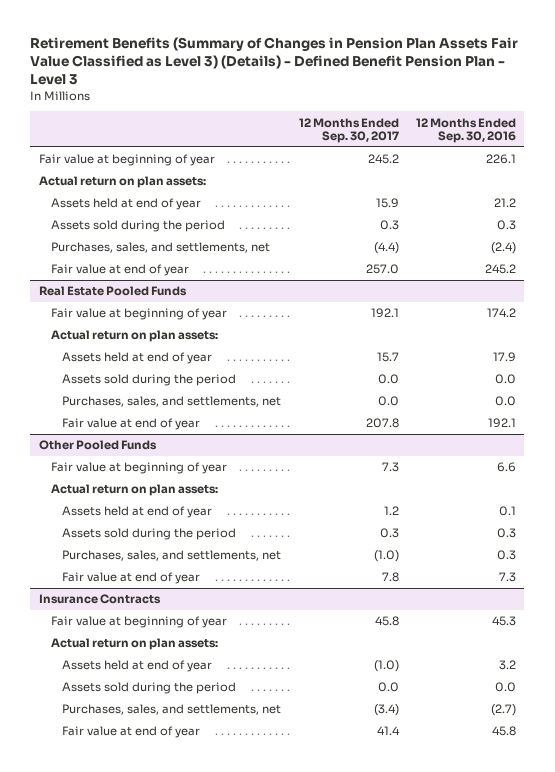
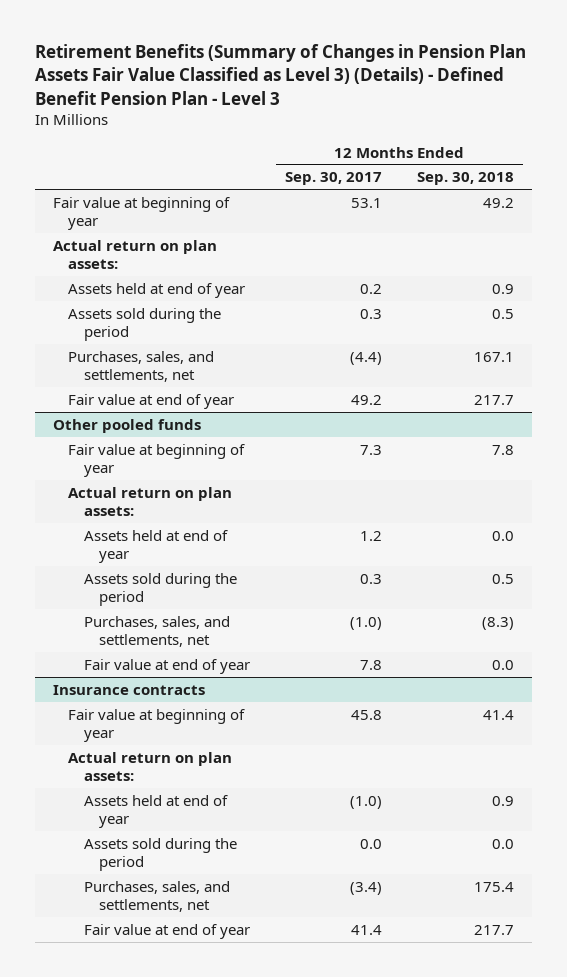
- | 12 Months Ended Sep. 30, 2017 | 12 Months Ended Sep. 30, 2016
+ | 12 Months Ended Sep. 30, 2017 | 12 Months Ended Sep. 30, 2018
- Fair value at beginning of year | 245.2 | 226.1
+ Fair value at beginning of year | 53.1 | 49.2
- Assets held at end of year | 15.9 | 21.2
+ Assets held at end of year | 0.2 | 0.9
- Fair value at end of year | 257.0 | 245.2
- Real Estate Pooled Funds
- Fair value at beginning of year | 192.1 | 174.2
- Actual return on plan assets:
- Assets held at end of year | 15.7 | 17.9
- Assets sold during the period | 0.0 | 0.0
- Purchases, sales, and settlements, net | 0.0 | 0.0
- Fair value at end of year | 207.8 | 192.1
- Other Pooled Funds
+ Fair value at end of year | 49.2 | 217.7
+ Other pooled funds
- Insurance Contracts
+ Insurance contracts

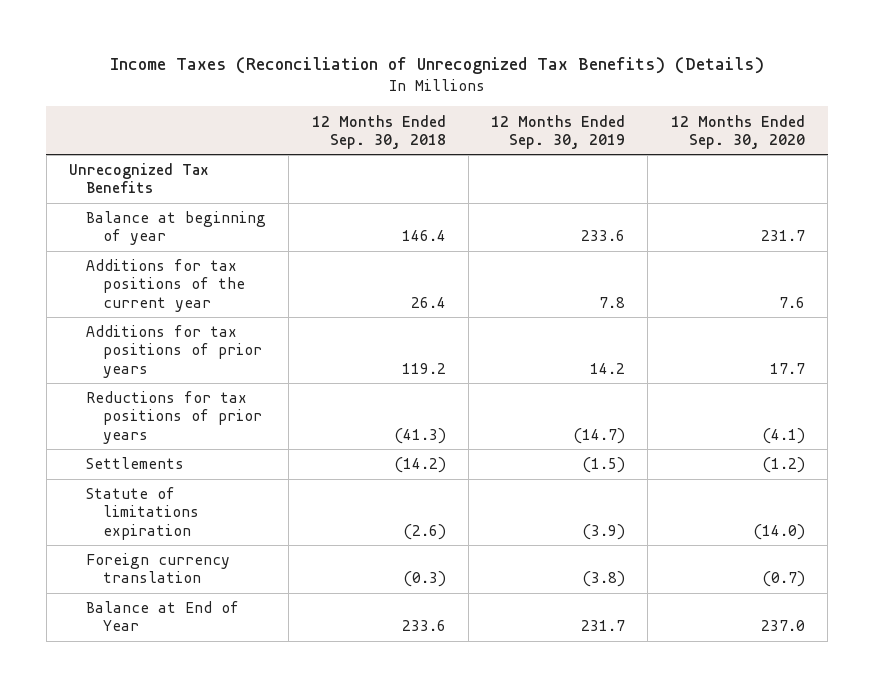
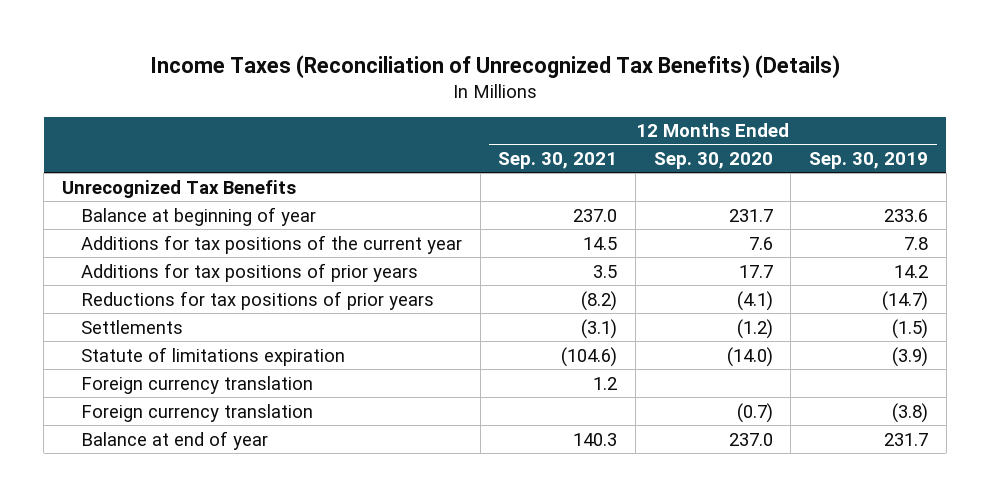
- | 12 Months Ended Sep. 30, 2018 | 12 Months Ended Sep. 30, 2019 | 12 Months Ended Sep. 30, 2020
+ | 12 Months Ended Sep. 30, 2021 | 12 Months Ended Sep. 30, 2020 | 12 Months Ended Sep. 30, 2019
+ Foreign currency translation | 1.2 | |
- Balance at End of Year | 233.6 | 231.7 | 237.0
+ Balance at end of year | 140.3 | 237.0 | 231.7

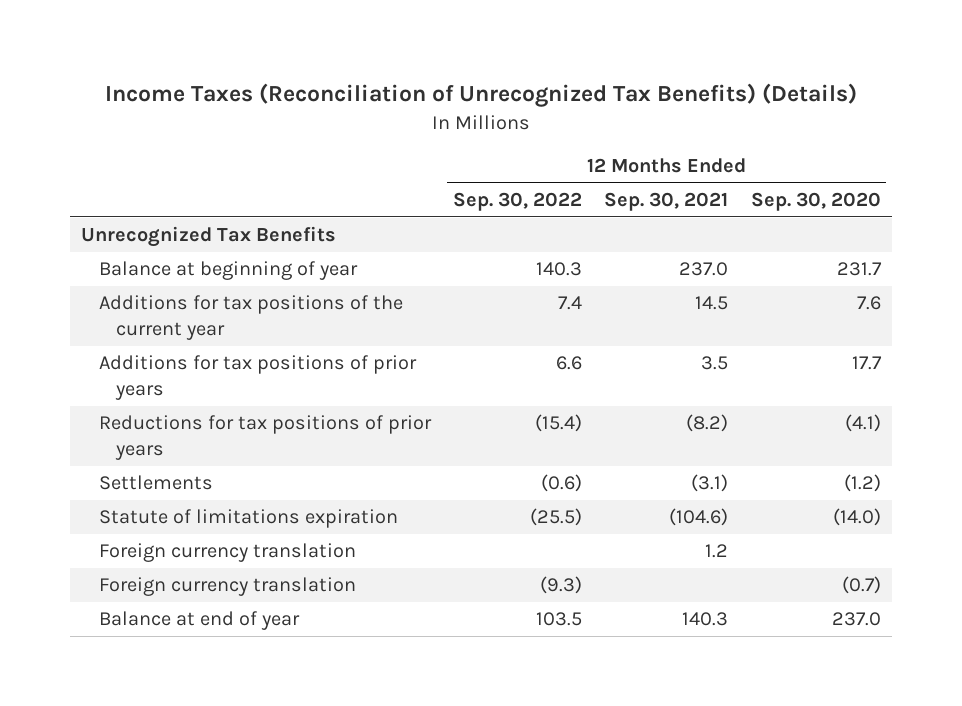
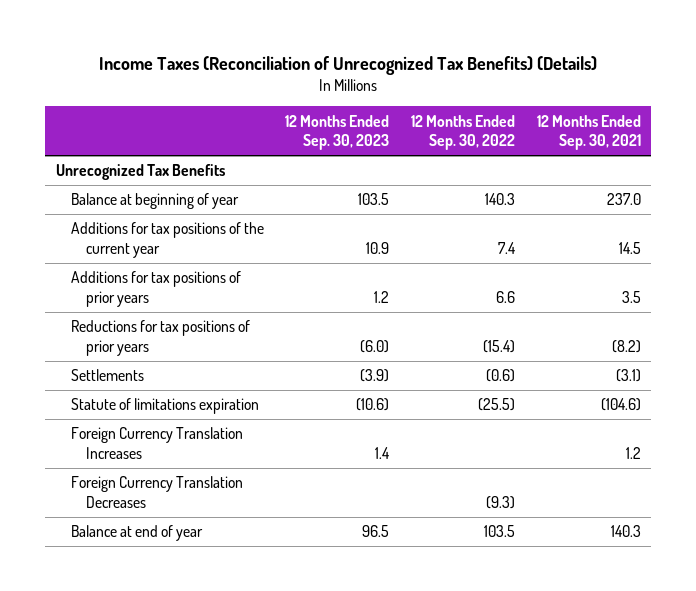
- | 12 Months Ended Sep. 30, 2022 | 12 Months Ended Sep. 30, 2021 | 12 Months Ended Sep. 30, 2020
+ | 12 Months Ended Sep. 30, 2023 | 12 Months Ended Sep. 30, 2022 | 12 Months Ended Sep. 30, 2021
- Foreign currency translation | | 1.2 |
- Foreign currency translation | (9.3) | | (0.7)
+ Foreign Currency Translation Increases | 1.4 | | 1.2
+ Foreign Currency Translation Decreases | | (9.3) |

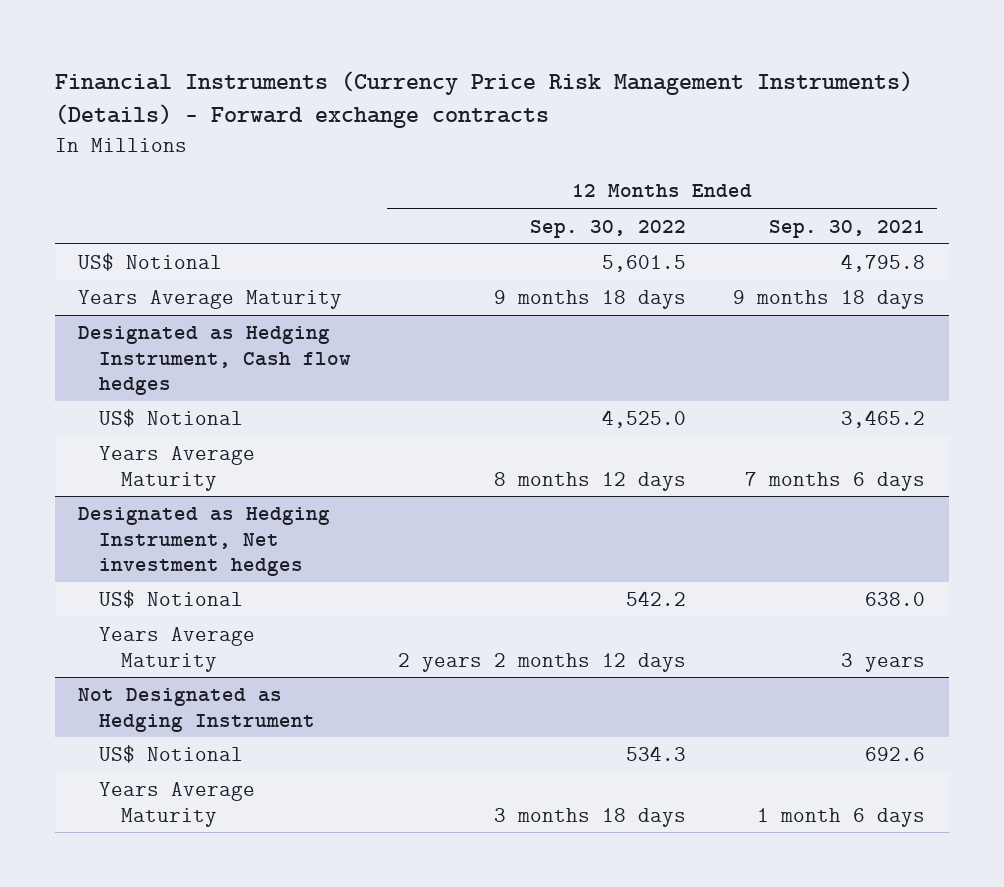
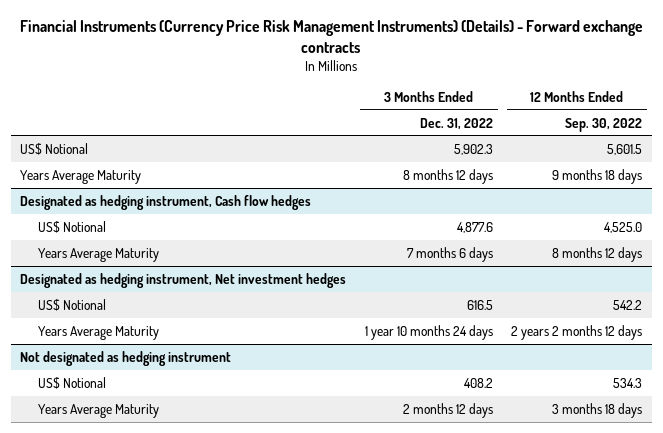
- | 12 Months Ended Sep. 30, 2022 | 12 Months Ended Sep. 30, 2021
+ | 3 Months Ended Dec. 31, 2022 | 12 Months Ended Sep. 30, 2022
- Designated as Hedging Instrument, Cash flow hedges
+ Designated as hedging instrument, Cash flow hedges
- Designated as Hedging Instrument, Net investment hedges
+ Designated as hedging instrument, Net investment hedges
- Not Designated as Hedging Instrument
+ Not designated as hedging instrument

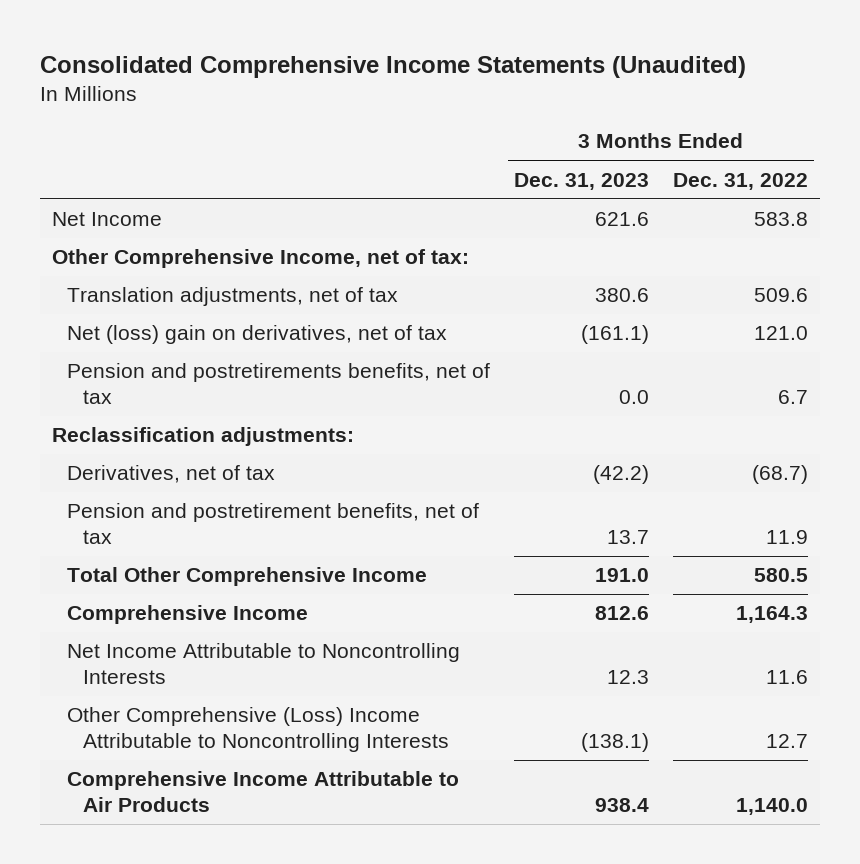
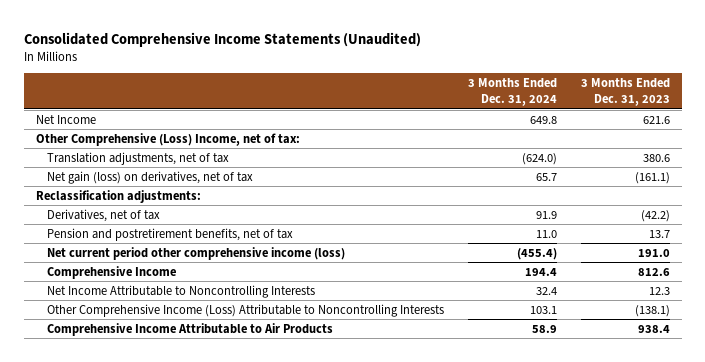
- | 3 Months Ended Dec. 31, 2023 | 3 Months Ended Dec. 31, 2022
+ | 3 Months Ended Dec. 31, 2024 | 3 Months Ended Dec. 31, 2023
- Other Comprehensive Income, net of tax:
+ Other Comprehensive (Loss) Income, net of tax:
- Net (loss) gain on derivatives, net of tax | (161.1) | 121.0
- Pension and postretirements benefits, net of tax | 0.0 | 6.7
+ Net gain (loss) on derivatives, net of tax | 65.7 | (161.1)
- Total Other Comprehensive Income | 191.0 | 580.5
+ Net current period other comprehensive income (loss) | (455.4) | 191.0
- Other Comprehensive (Loss) Income Attributable to Noncontrolling Interests | (138.1) | 12.7
+ Other Comprehensive Income (Loss) Attributable to Noncontrolling Interests | 103.1 | (138.1)

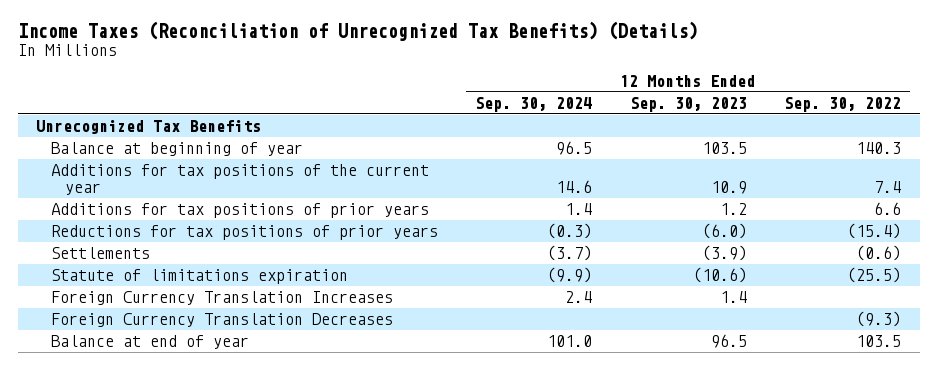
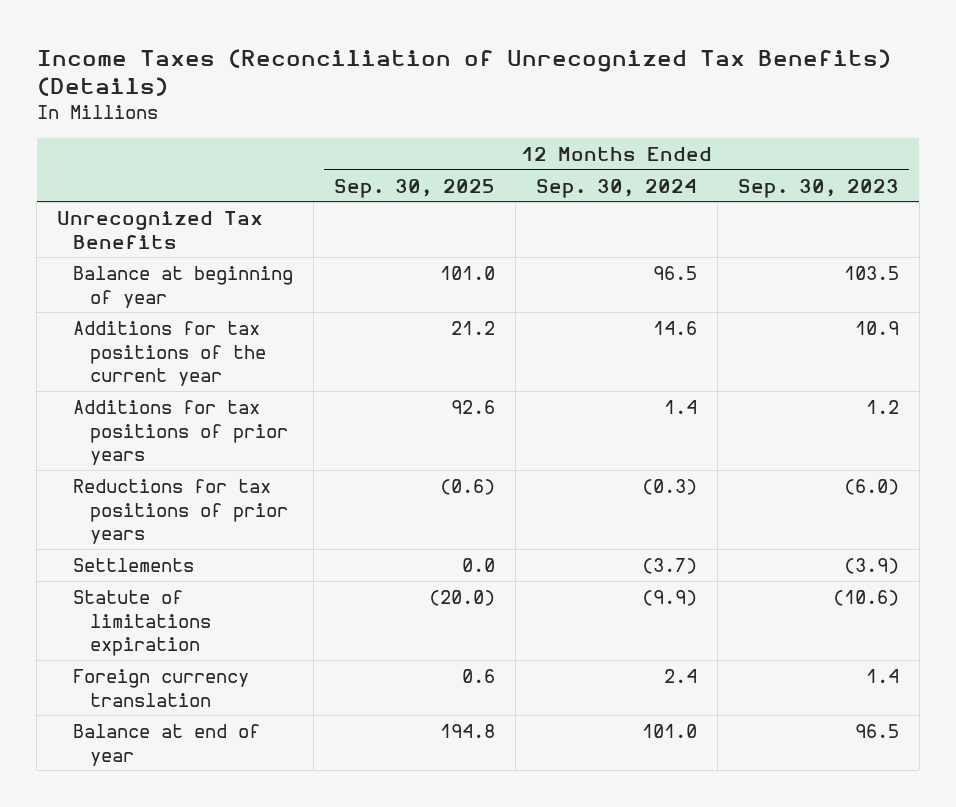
- | 12 Months Ended Sep. 30, 2024 | 12 Months Ended Sep. 30, 2023 | 12 Months Ended Sep. 30, 2022
+ | 12 Months Ended Sep. 30, 2025 | 12 Months Ended Sep. 30, 2024 | 12 Months Ended Sep. 30, 2023
- Foreign Currency Translation Increases | 2.4 | 1.4 |
- Foreign Currency Translation Decreases | | | (9.3)
+ Foreign currency translation | 0.6 | 2.4 | 1.4

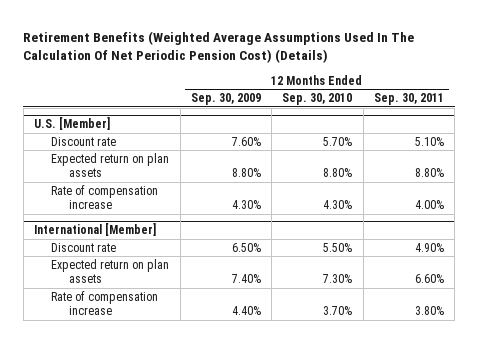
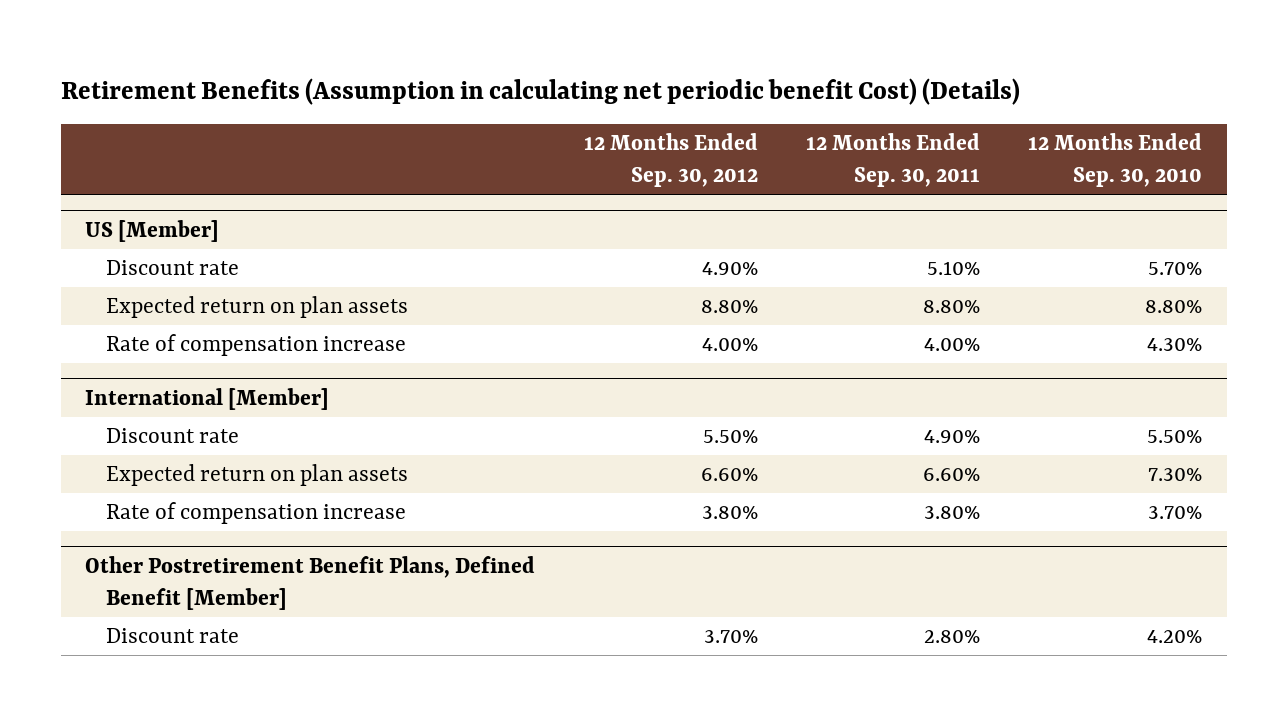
- Retirement Benefits (Weighted Average Assumptions Used In The Calculation Of Net Periodic Pension Cost) (Details)
+ Retirement Benefits (Assumption in calculating net periodic benefit Cost) (Details)
- | 12 Months Ended Sep. 30, 2009 | 12 Months Ended Sep. 30, 2010 | 12 Months Ended Sep. 30, 2011
+ | 12 Months Ended Sep. 30, 2012 | 12 Months Ended Sep. 30, 2011 | 12 Months Ended Sep. 30, 2010
- U.S. [Member]
+ US [Member]
+ Other Postretirement Benefit Plans, Defined Benefit [Member]
+ Discount rate | 3.70% | 2.80% | 4.20%

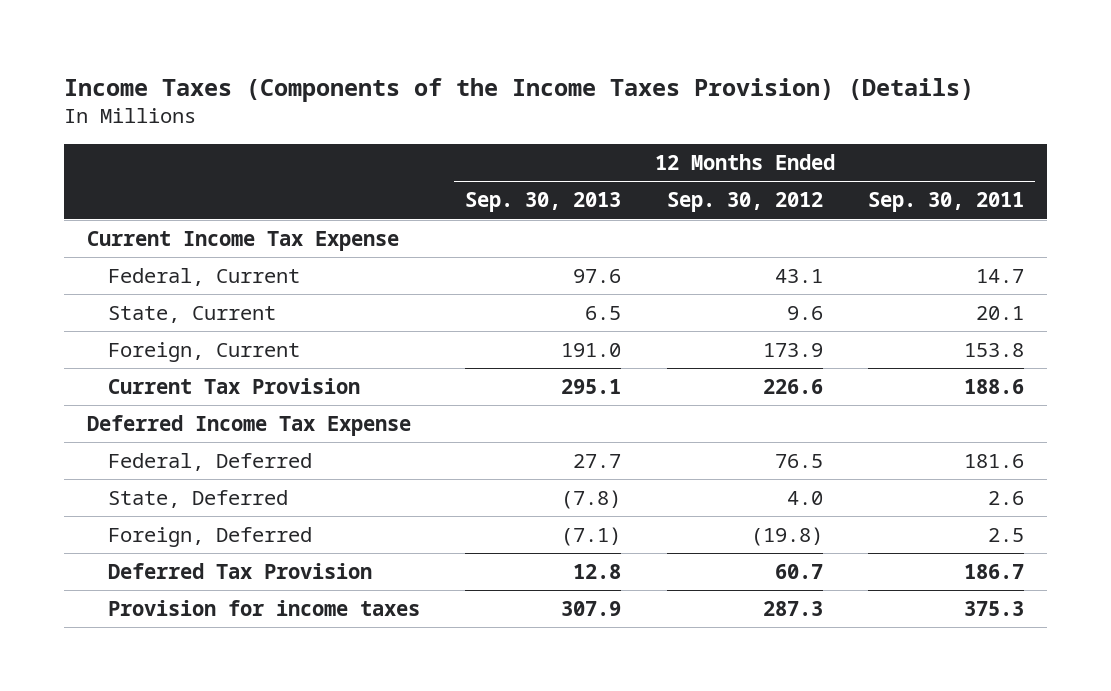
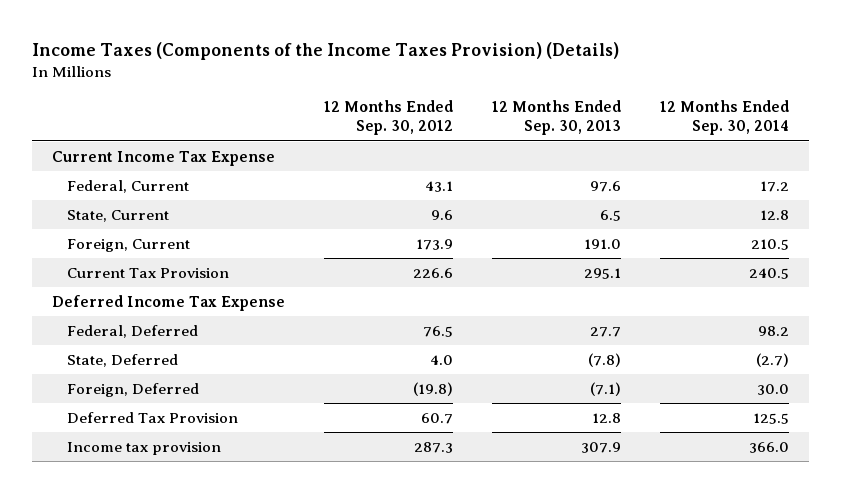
- | 12 Months Ended Sep. 30, 2013 | 12 Months Ended Sep. 30, 2012 | 12 Months Ended Sep. 30, 2011
+ | 12 Months Ended Sep. 30, 2012 | 12 Months Ended Sep. 30, 2013 | 12 Months Ended Sep. 30, 2014
- Provision for income taxes | 307.9 | 287.3 | 375.3
+ Income tax provision | 287.3 | 307.9 | 366.0

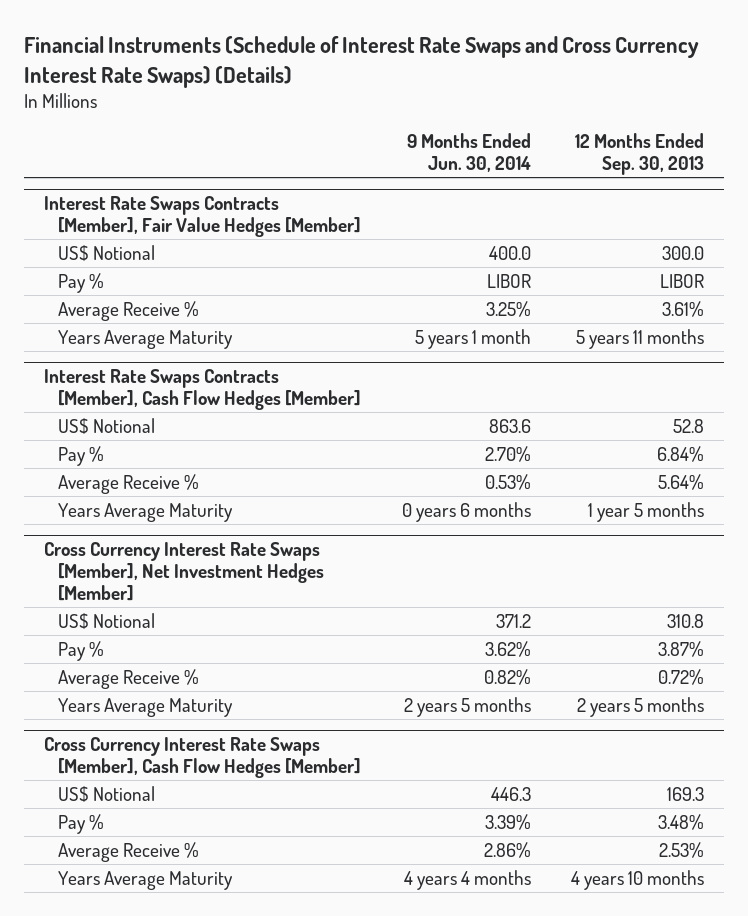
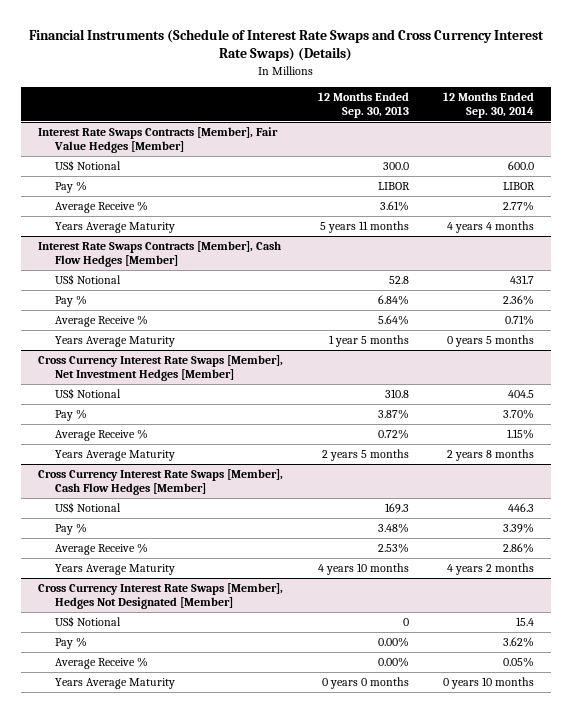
- | 9 Months Ended Jun. 30, 2014 | 12 Months Ended Sep. 30, 2013
+ | 12 Months Ended Sep. 30, 2013 | 12 Months Ended Sep. 30, 2014
+ Cross Currency Interest Rate Swaps [Member], Hedges Not Designated [Member]
+ US$ Notional | 0 | 15.4
+ Pay % | 0.00% | 3.62%
+ Average Receive % | 0.00% | 0.05%
+ Years Average Maturity | 0 years 0 months | 0 years 10 months

